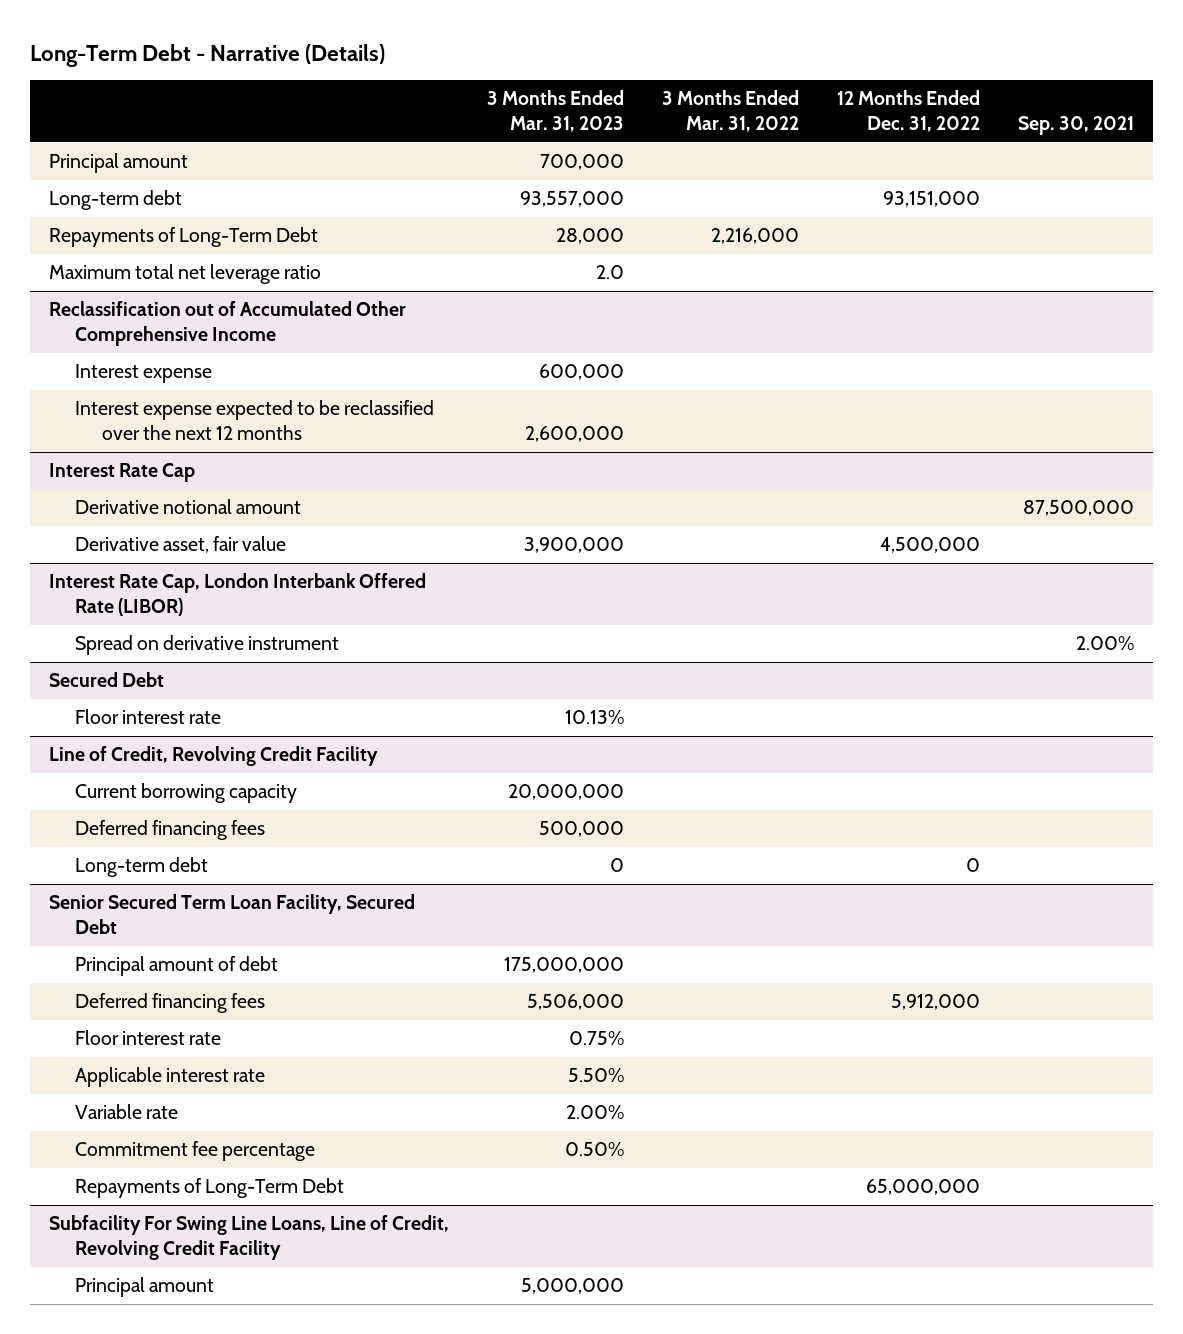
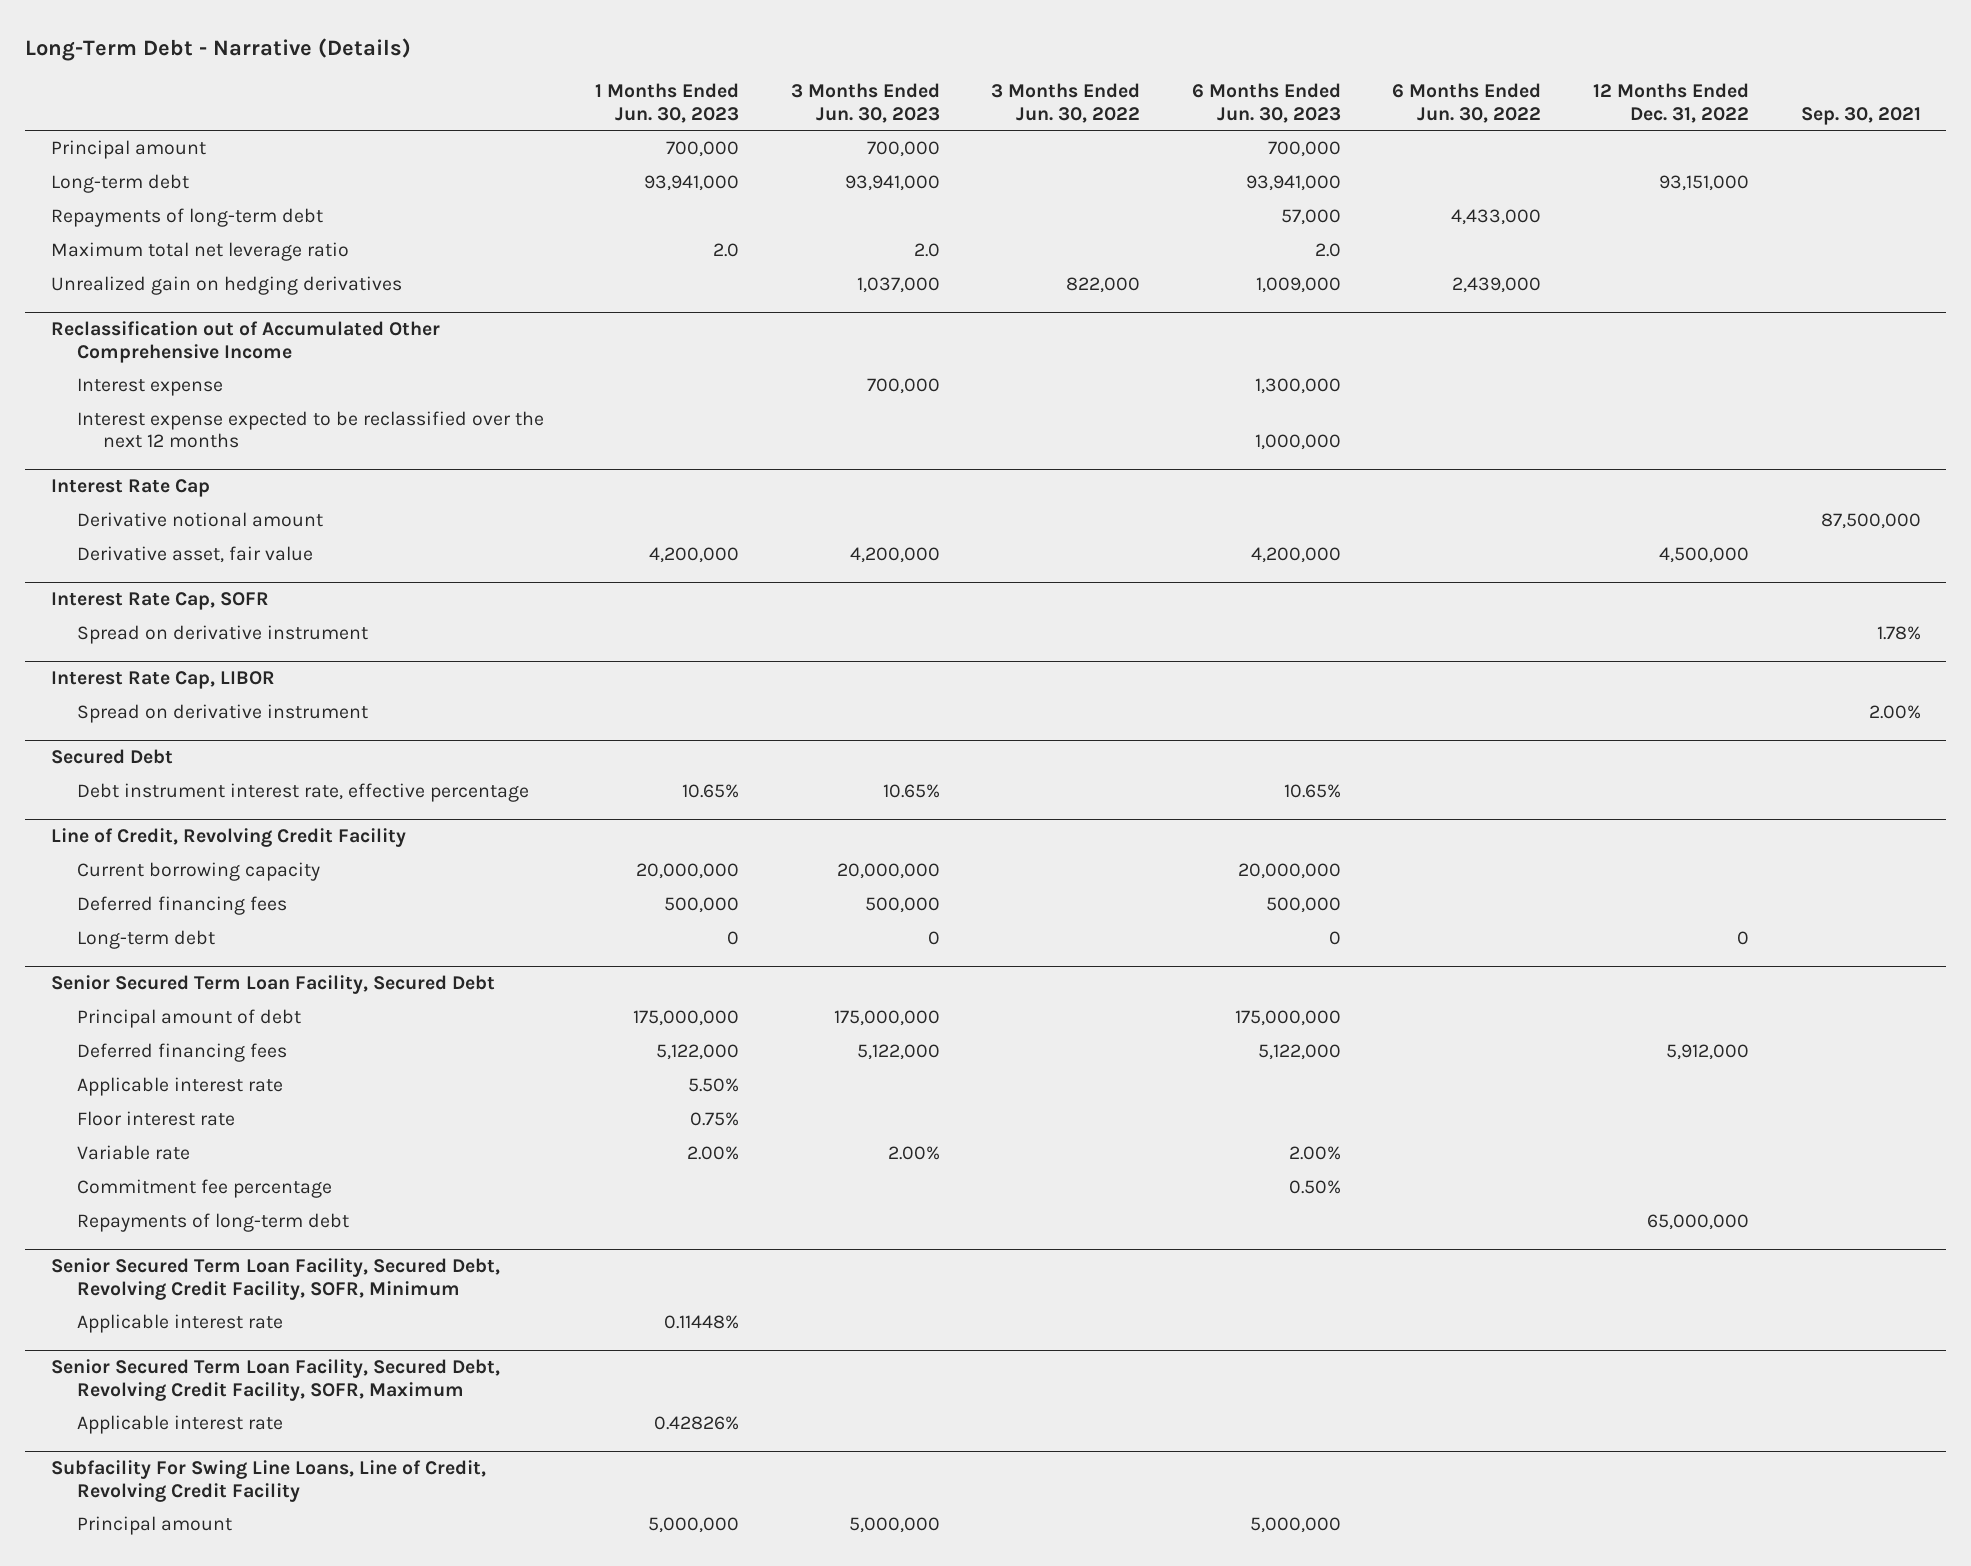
- | 3 Months Ended Mar. 31, 2023 | 3 Months Ended Mar. 31, 2022 | 12 Months Ended Dec. 31, 2022 | Sep. 30, 2021
+ | 1 Months Ended Jun. 30, 2023 | 3 Months Ended Jun. 30, 2023 | 3 Months Ended Jun. 30, 2022 | 6 Months Ended Jun. 30, 2023 | 6 Months Ended Jun. 30, 2022 | 12 Months Ended Dec. 31, 2022 | Sep. 30, 2021
- Repayments of Long-Term Debt | 28,000 | 2,216,000 | |
+ Repayments of long-term debt | | | | 57,000 | 4,433,000 | |
+ Unrealized gain on hedging derivatives | | 1,037,000 | 822,000 | 1,009,000 | 2,439,000 | |
- Interest Rate Cap, London Interbank Offered Rate (LIBOR)
+ Interest Rate Cap, SOFR
+ Spread on derivative instrument | | | | | | | 1.78%
+ Interest Rate Cap, LIBOR
@ Secured Debt
- Floor interest rate | 10.13% | | |
+ Debt instrument interest rate, effective percentage | 10.65% | 10.65% | | 10.65% | | |
@ Senior Secured Term Loan Facility, Secured Debt
moved down: Floor interest rate | 0.75% | | | | | |
- Repayments of Long-Term Debt | | | 65,000,000 |
+ Repayments of long-term debt | | | | | | 65,000,000 |
+ Senior Secured Term Loan Facility, Secured Debt, Revolving Credit Facility, SOFR, Minimum
+ Applicable interest rate | 0.11448% | | | | | |
+ Senior Secured Term Loan Facility, Secured Debt, Revolving Credit Facility, SOFR, Maximum
+ Applicable interest rate | 0.42826% | | | | | |

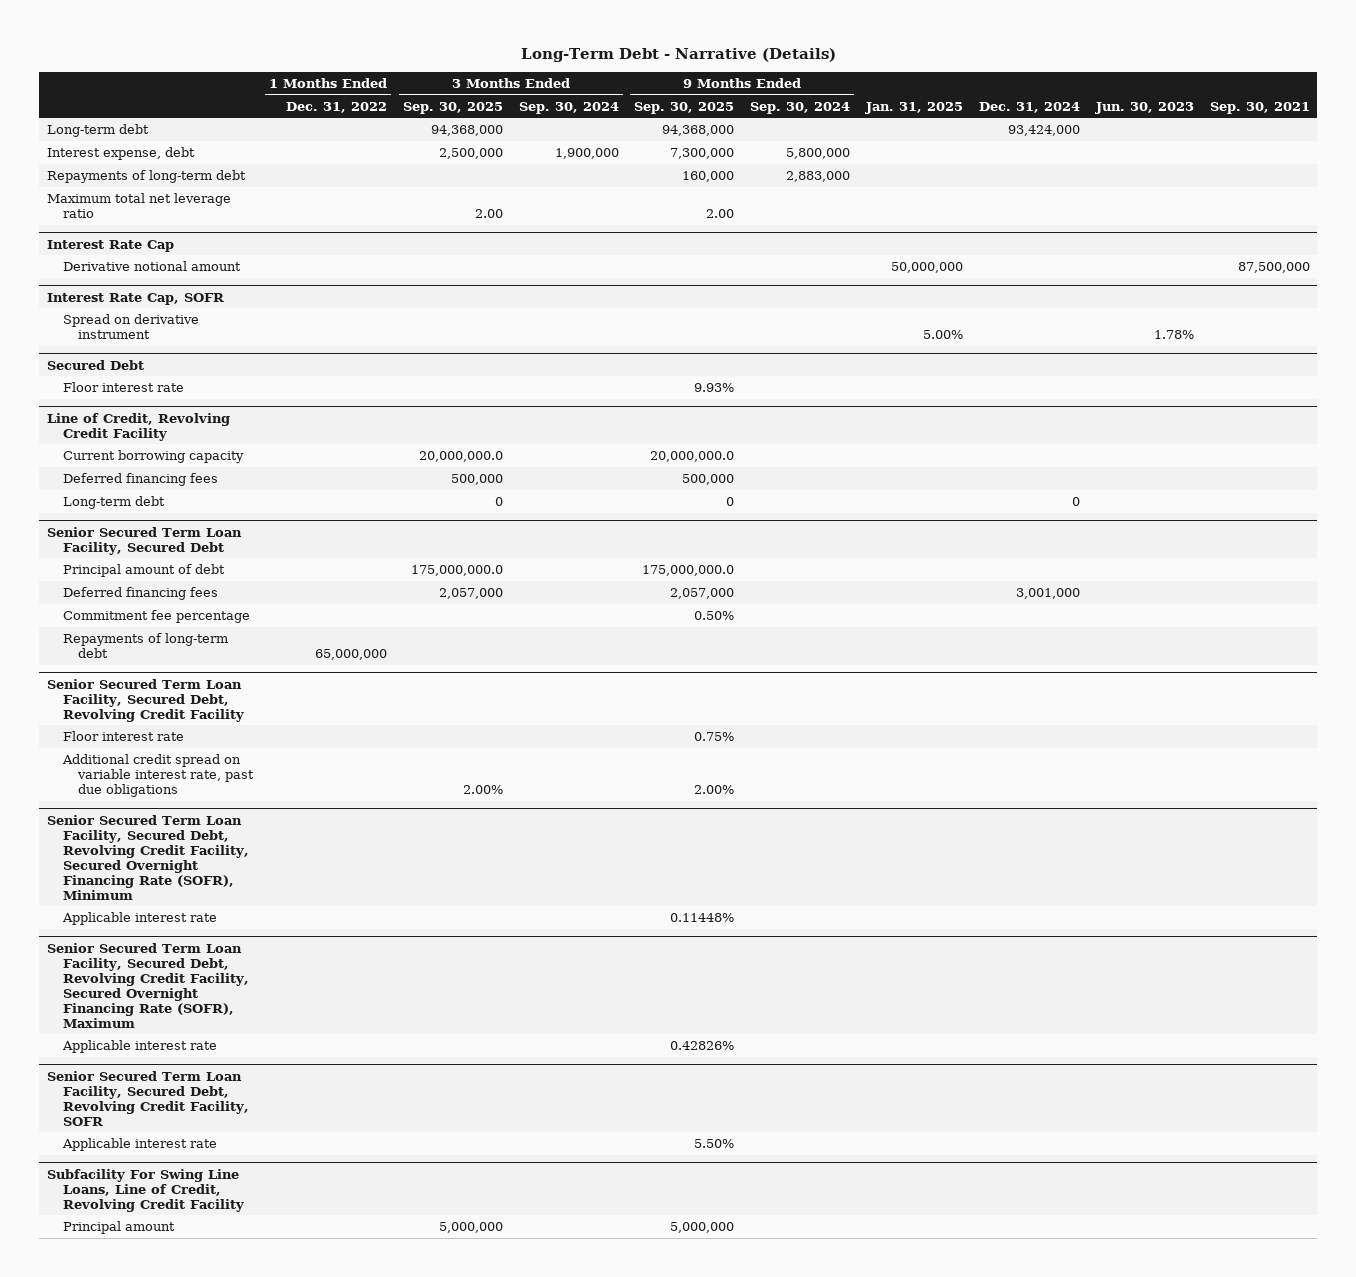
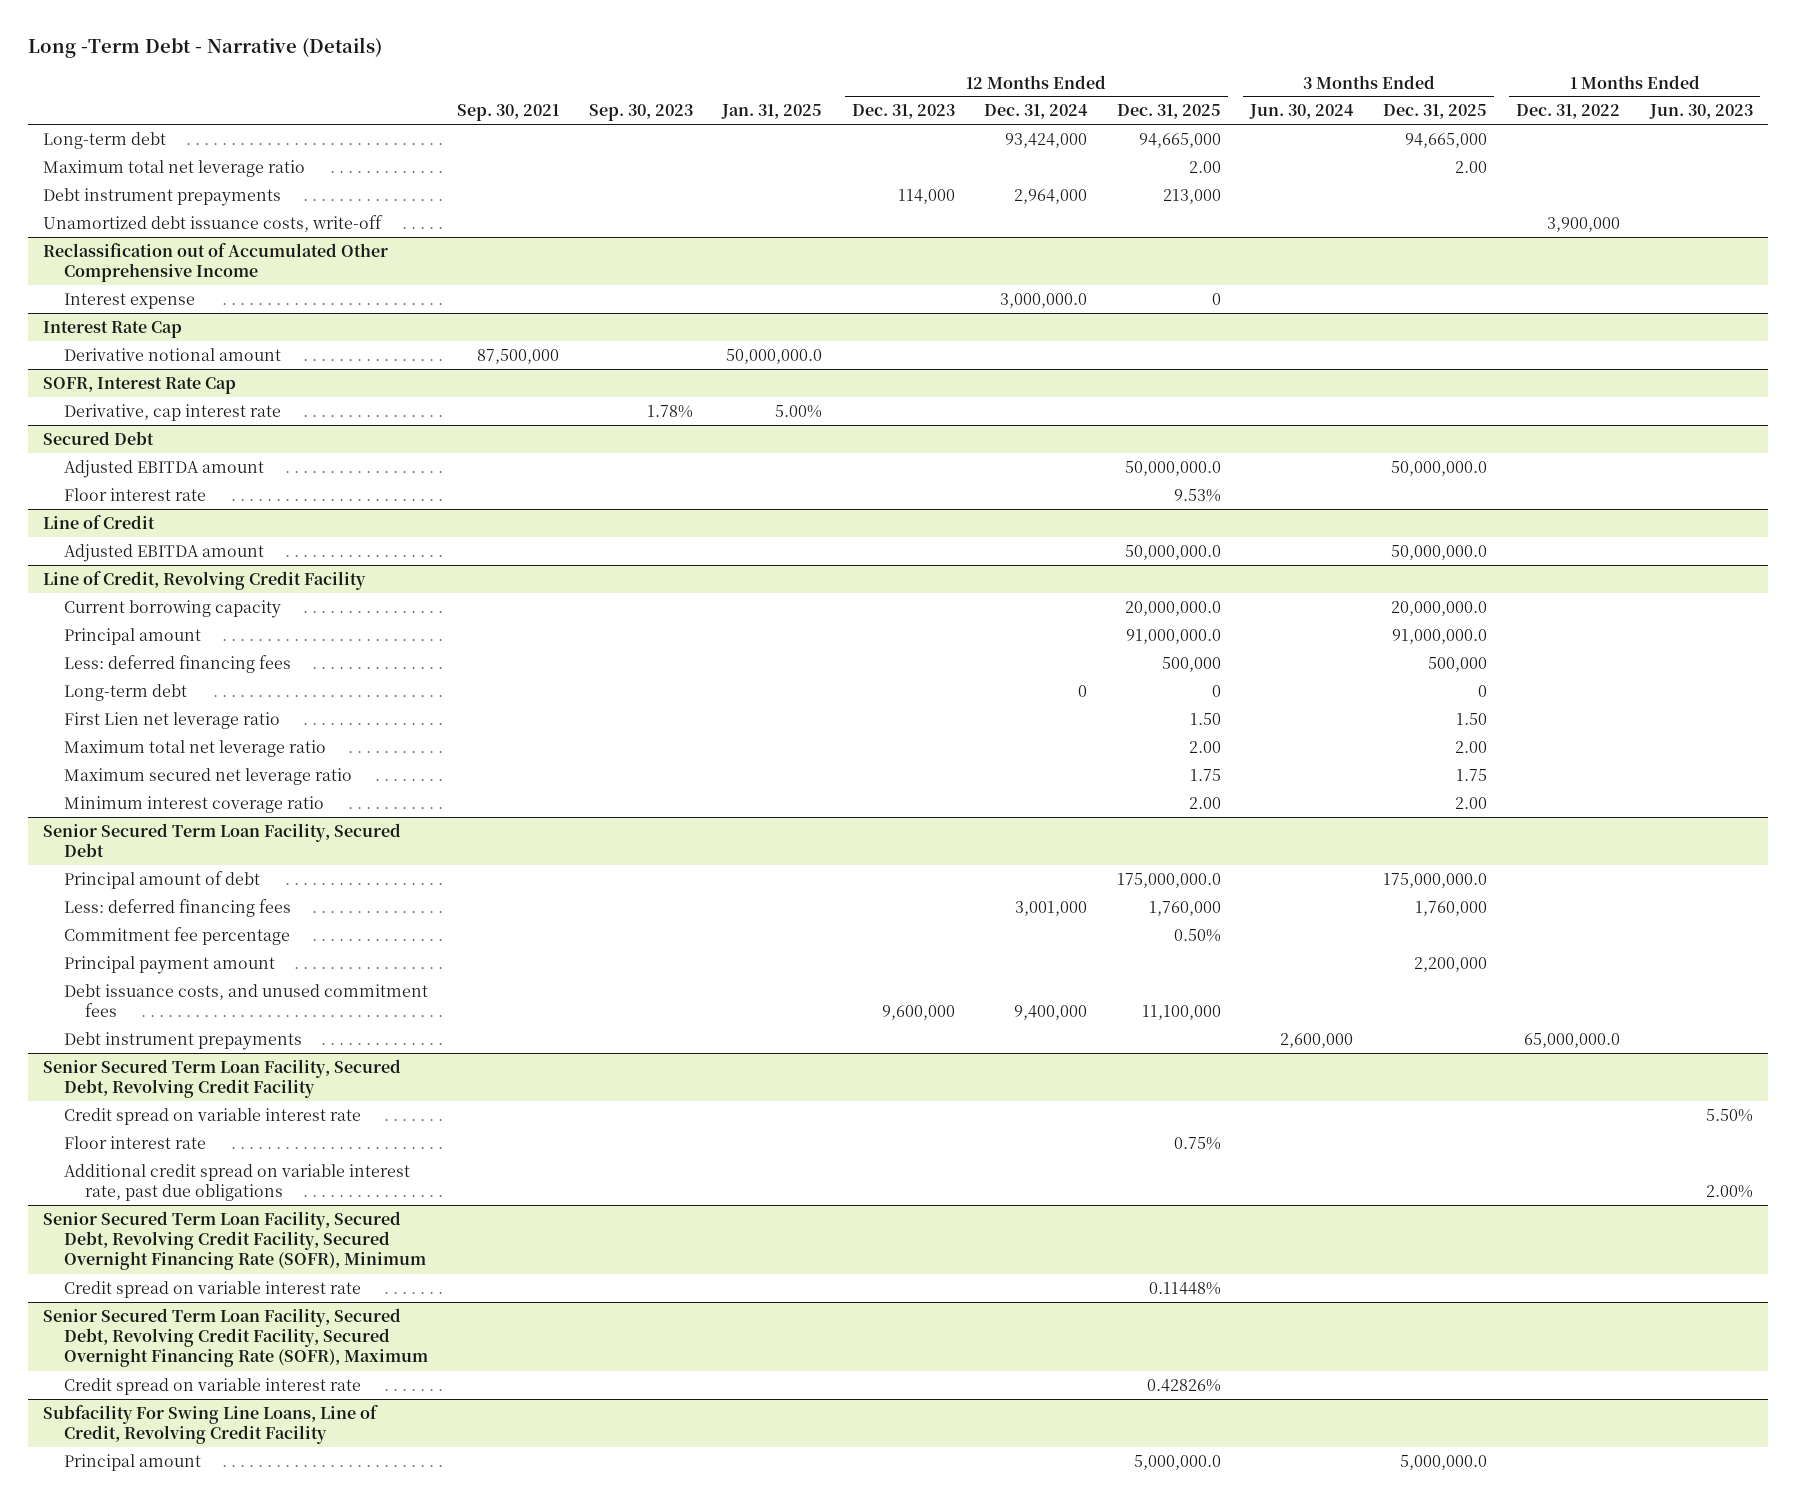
- Long-Term Debt - Narrative (Details)
+ Long -Term Debt - Narrative (Details)
- | 1 Months Ended Dec. 31, 2022 | 3 Months Ended Sep. 30, 2025 | 3 Months Ended Sep. 30, 2024 | 9 Months Ended Sep. 30, 2025 | 9 Months Ended Sep. 30, 2024 | Jan. 31, 2025 | Dec. 31, 2024 | Jun. 30, 2023 | Sep. 30, 2021
+ | Sep. 30, 2021 | Sep. 30, 2023 | Jan. 31, 2025 | 12 Months Ended Dec. 31, 2023 | 12 Months Ended Dec. 31, 2024 | 12 Months Ended Dec. 31, 2025 | 3 Months Ended Jun. 30, 2024 | 3 Months Ended Dec. 31, 2025 | 1 Months Ended Dec. 31, 2022 | 1 Months Ended Jun. 30, 2023
- Interest expense, debt | | 2,500,000 | 1,900,000 | 7,300,000 | 5,800,000 | | | |
- Repayments of long-term debt | | | | 160,000 | 2,883,000 | | | |
+ Debt instrument prepayments | | | | 114,000 | 2,964,000 | 213,000 | | | |
+ Unamortized debt issuance costs, write-off | | | | | | | | | 3,900,000 |
+ Reclassification out of Accumulated Other Comprehensive Income
+ Interest expense | | | | | 3,000,000.0 | 0 | | | |
@ Interest Rate Cap
- Derivative notional amount | | | | | | 50,000,000 | | | 87,500,000
- Interest Rate Cap, SOFR
- Spread on derivative instrument | | | | | | 5.00% | | 1.78% |
@ Interest Rate Cap
+ Derivative notional amount | 87,500,000 | | 50,000,000.0 | | | | | | |
+ SOFR, Interest Rate Cap
+ Derivative, cap interest rate | | 1.78% | 5.00% | | | | | | |
@ Secured Debt
+ Adjusted EBITDA amount | | | | | | 50,000,000.0 | | 50,000,000.0 | |
+ Line of Credit
+ Adjusted EBITDA amount | | | | | | 50,000,000.0 | | 50,000,000.0 | |
@ Line of Credit, Revolving Credit Facility
- Deferred financing fees | | 500,000 | | 500,000 | | | | |
+ Principal amount | | | | | | 91,000,000.0 | | 91,000,000.0 | |
+ Less: deferred financing fees | | | | | | 500,000 | | 500,000 | |
+ First Lien net leverage ratio | | | | | | 1.50 | | 1.50 | |
+ Maximum total net leverage ratio | | | | | | 2.00 | | 2.00 | |
+ Maximum secured net leverage ratio | | | | | | 1.75 | | 1.75 | |
+ Minimum interest coverage ratio | | | | | | 2.00 | | 2.00 | |
@ Senior Secured Term Loan Facility, Secured Debt
- Deferred financing fees | | 2,057,000 | | 2,057,000 | | | 3,001,000 | |
+ Less: deferred financing fees | | | | | 3,001,000 | 1,760,000 | | 1,760,000 | |
- Repayments of long-term debt | 65,000,000 | | | | | | | |
+ Principal payment amount | | | | | | | | 2,200,000 | |
+ Debt issuance costs, and unused commitment fees | | | | 9,600,000 | 9,400,000 | 11,100,000 | | | |
+ Debt instrument prepayments | | | | | | | 2,600,000 | | 65,000,000.0 |
@ Senior Secured Term Loan Facility, Secured Debt, Revolving Credit Facility
+ Credit spread on variable interest rate | | | | | | | | | | 5.50%
@ Senior Secured Term Loan Facility, Secured Debt, Revolving Credit Facility, Secured Overnight Financing Rate (SOFR), Minimum
- Applicable interest rate | | | | 0.11448% | | | | |
+ Credit spread on variable interest rate | | | | | | 0.11448% | | | |
@ Senior Secured Term Loan Facility, Secured Debt, Revolving Credit Facility, Secured Overnight Financing Rate (SOFR), Maximum
- Applicable interest rate | | | | 0.42826% | | | | |
- Senior Secured Term Loan Facility, Secured Debt, Revolving Credit Facility, SOFR
- Applicable interest rate | | | | 5.50% | | | | |
@ Senior Secured Term Loan Facility, Secured Debt, Revolving Credit Facility, Secured Overnight Financing Rate (SOFR), Maximum
+ Credit spread on variable interest rate | | | | | | 0.42826% | | | |

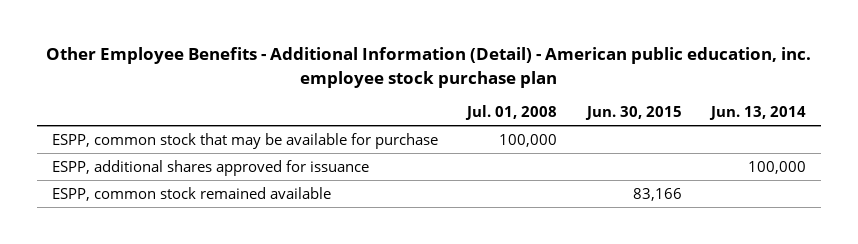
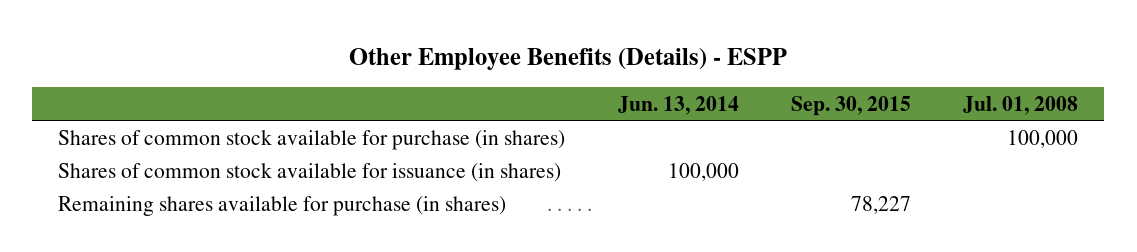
- Other Employee Benefits - Additional Information (Detail) - American public education, inc. employee stock purchase plan
+ Other Employee Benefits (Details) - ESPP
- | Jul. 01, 2008 | Jun. 30, 2015 | Jun. 13, 2014
+ | Jun. 13, 2014 | Sep. 30, 2015 | Jul. 01, 2008
- ESPP, common stock that may be available for purchase | 100,000 | |
- ESPP, additional shares approved for issuance | | | 100,000
- ESPP, common stock remained available | | 83,166 |
+ Shares of common stock available for purchase (in shares) | | | 100,000
+ Shares of common stock available for issuance (in shares) | 100,000 | |
+ Remaining shares available for purchase (in shares) | | 78,227 |

